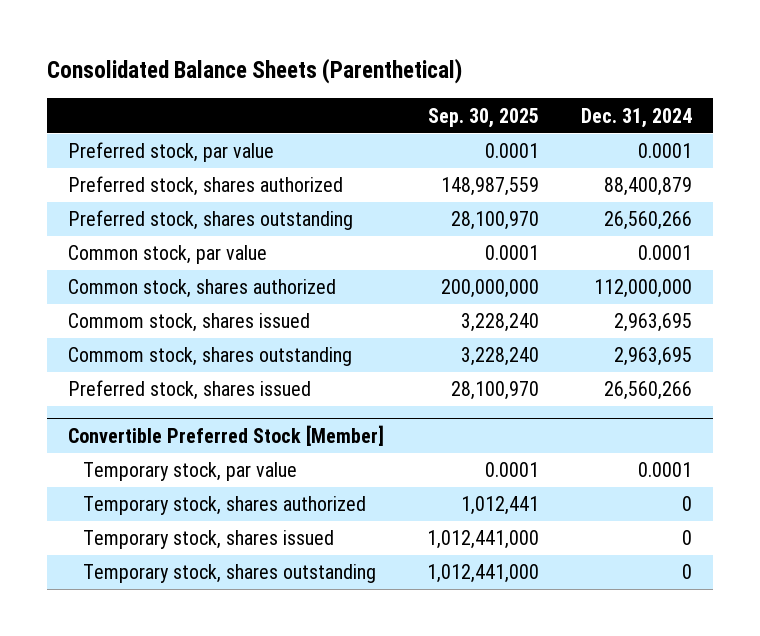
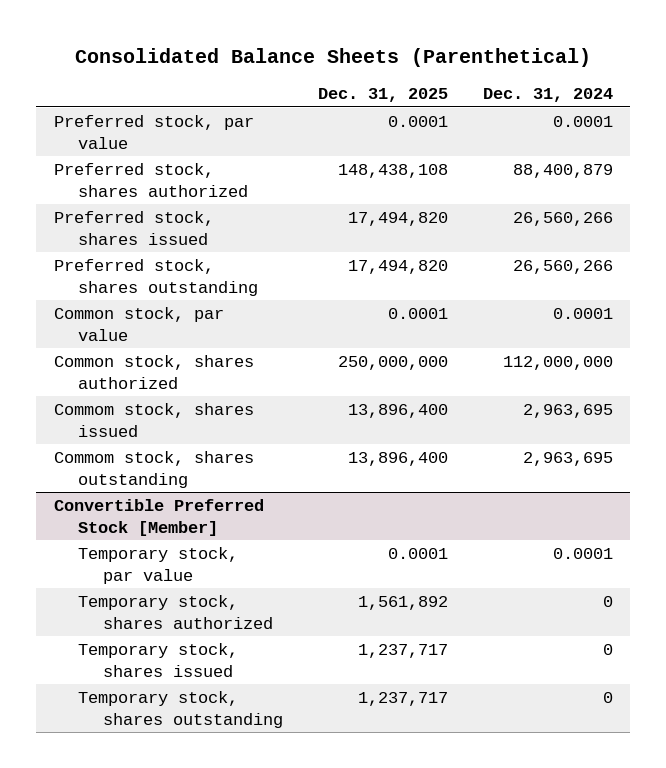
- | Sep. 30, 2025 | Dec. 31, 2024
+ | Dec. 31, 2025 | Dec. 31, 2024
moved up: Preferred stock, shares issued | 17,494,820 | 26,560,266

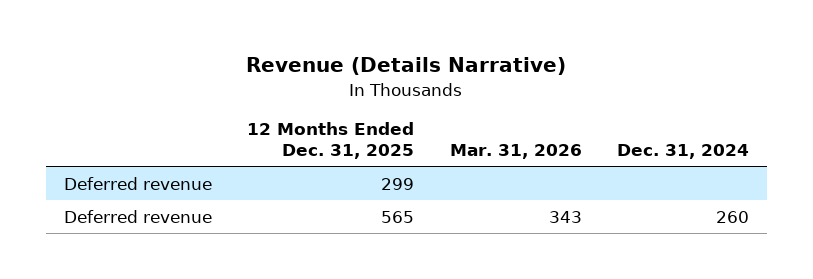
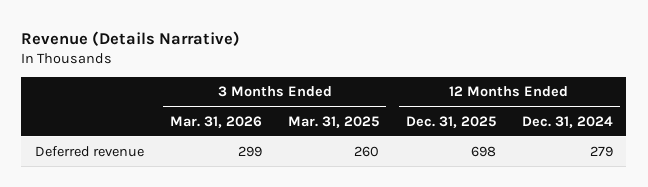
- | 12 Months Ended Dec. 31, 2025 | Mar. 31, 2026 | Dec. 31, 2024
+ | 3 Months Ended Mar. 31, 2026 | 3 Months Ended Mar. 31, 2025 | 12 Months Ended Dec. 31, 2025 | 12 Months Ended Dec. 31, 2024
- Deferred revenue | 299 | |
- Deferred revenue | 565 | 343 | 260
+ Deferred revenue | 299 | 260 | 698 | 279

